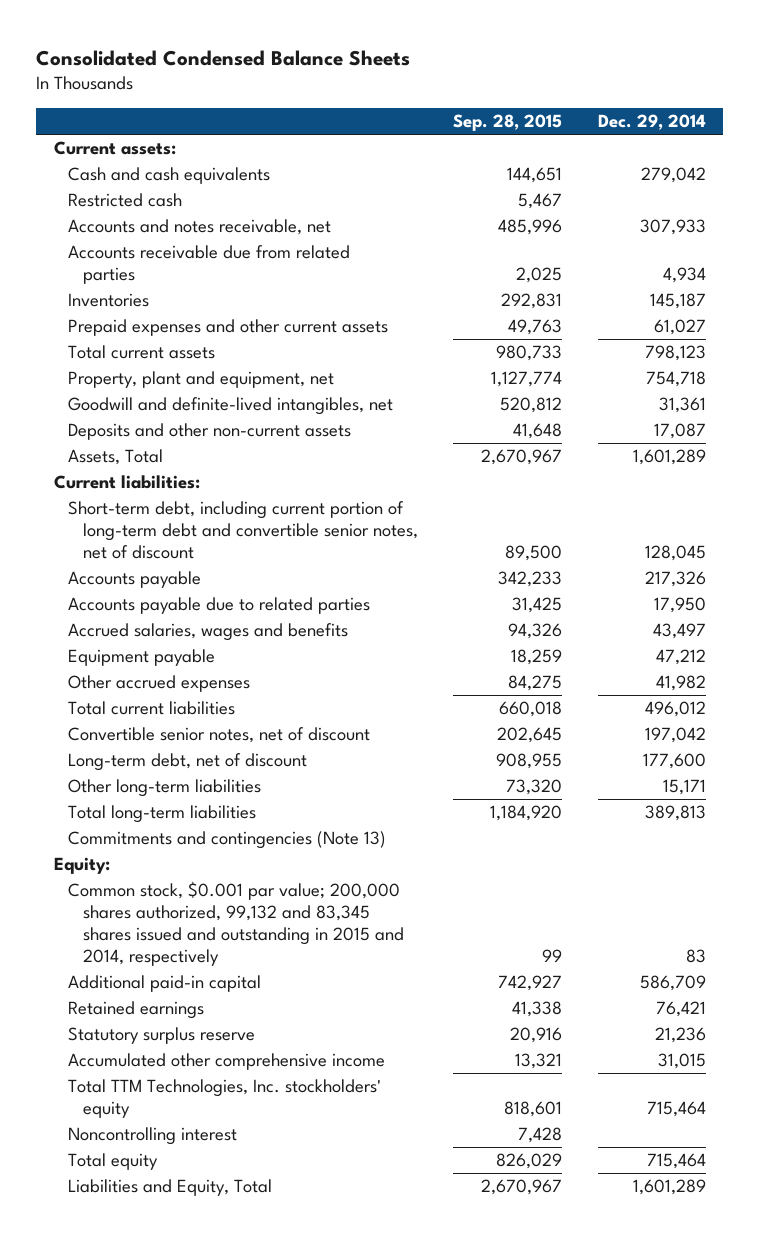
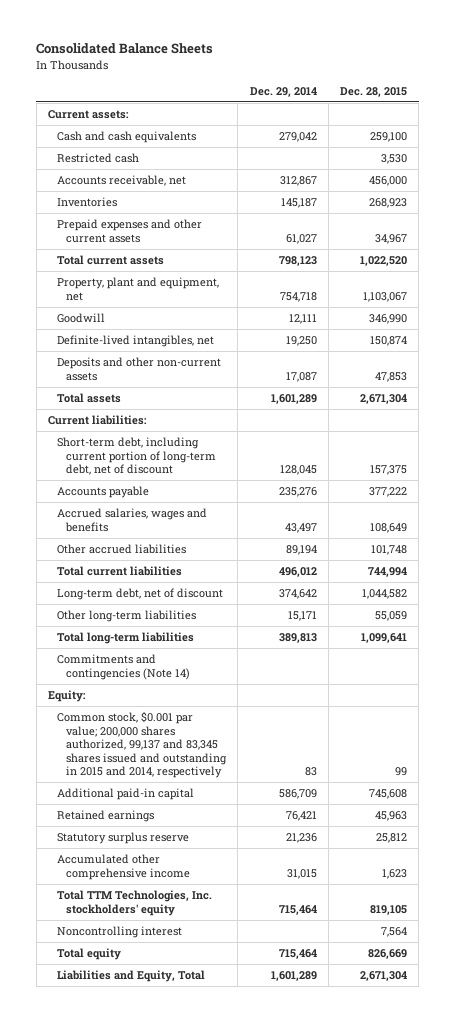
- Consolidated Condensed Balance Sheets
+ Consolidated Balance Sheets
- | Sep. 28, 2015 | Dec. 29, 2014
+ | Dec. 29, 2014 | Dec. 28, 2015
- Accounts and notes receivable, net | 485,996 | 307,933
- Accounts receivable due from related parties | 2,025 | 4,934
+ Accounts receivable, net | 312,867 | 456,000
- Goodwill and definite-lived intangibles, net | 520,812 | 31,361
+ Goodwill | 12,111 | 346,990
+ Definite-lived intangibles, net | 19,250 | 150,874
- Assets, Total | 2,670,967 | 1,601,289
+ Total assets | 1,601,289 | 2,671,304
- Short-term debt, including current portion of long-term debt and convertible senior notes, net of discount | 89,500 | 128,045
- Accounts payable | 342,233 | 217,326
- Accounts payable due to related parties | 31,425 | 17,950
+ Short-term debt, including current portion of long-term debt, net of discount | 128,045 | 157,375
+ Accounts payable | 235,276 | 377,222
- Equipment payable | 18,259 | 47,212
- Other accrued expenses | 84,275 | 41,982
+ Other accrued liabilities | 89,194 | 101,748
- Convertible senior notes, net of discount | 202,645 | 197,042
- Long-term debt, net of discount | 908,955 | 177,600
+ Long-term debt, net of discount | 374,642 | 1,044,582
- Commitments and contingencies (Note 13)
+ Commitments and contingencies (Note 14)
- Common stock, $0.001 par value; 200,000 shares authorized, 99,132 and 83,345 shares issued and outstanding in 2015 and 2014, respectively | 99 | 83
+ Common stock, $0.001 par value; 200,000 shares authorized, 99,137 and 83,345 shares issued and outstanding in 2015 and 2014, respectively | 83 | 99

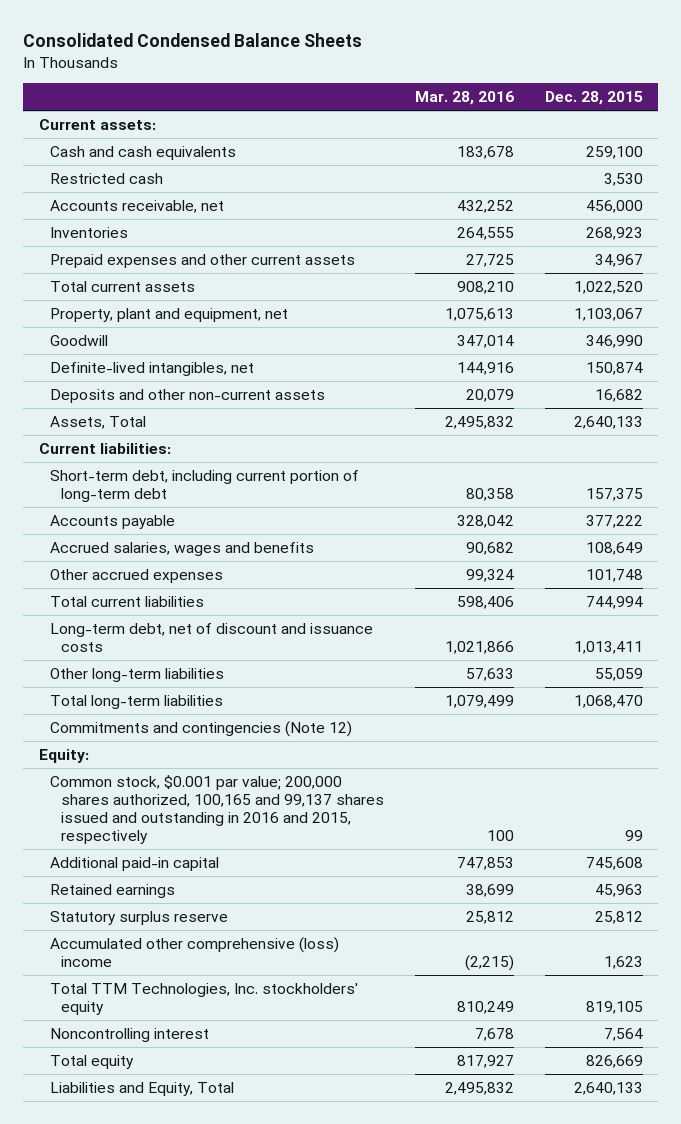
- Consolidated Balance Sheets
+ Consolidated Condensed Balance Sheets
- | Dec. 29, 2014 | Dec. 28, 2015
+ | Mar. 28, 2016 | Dec. 28, 2015
- Deposits and other non-current assets | 17,087 | 47,853
- Total assets | 1,601,289 | 2,671,304
+ Deposits and other non-current assets | 20,079 | 16,682
+ Assets, Total | 2,495,832 | 2,640,133
- Short-term debt, including current portion of long-term debt, net of discount | 128,045 | 157,375
+ Short-term debt, including current portion of long-term debt | 80,358 | 157,375
- Other accrued liabilities | 89,194 | 101,748
+ Other accrued expenses | 99,324 | 101,748
- Long-term debt, net of discount | 374,642 | 1,044,582
+ Long-term debt, net of discount and issuance costs | 1,021,866 | 1,013,411
- Total long-term liabilities | 389,813 | 1,099,641
- Commitments and contingencies (Note 14)
+ Total long-term liabilities | 1,079,499 | 1,068,470
+ Commitments and contingencies (Note 12)
- Common stock, $0.001 par value; 200,000 shares authorized, 99,137 and 83,345 shares issued and outstanding in 2015 and 2014, respectively | 83 | 99
+ Common stock, $0.001 par value; 200,000 shares authorized, 100,165 and 99,137 shares issued and outstanding in 2016 and 2015, respectively | 100 | 99
- Accumulated other comprehensive income | 31,015 | 1,623
+ Accumulated other comprehensive (loss) income | (2,215) | 1,623
- Liabilities and Equity, Total | 1,601,289 | 2,671,304
+ Liabilities and Equity, Total | 2,495,832 | 2,640,133

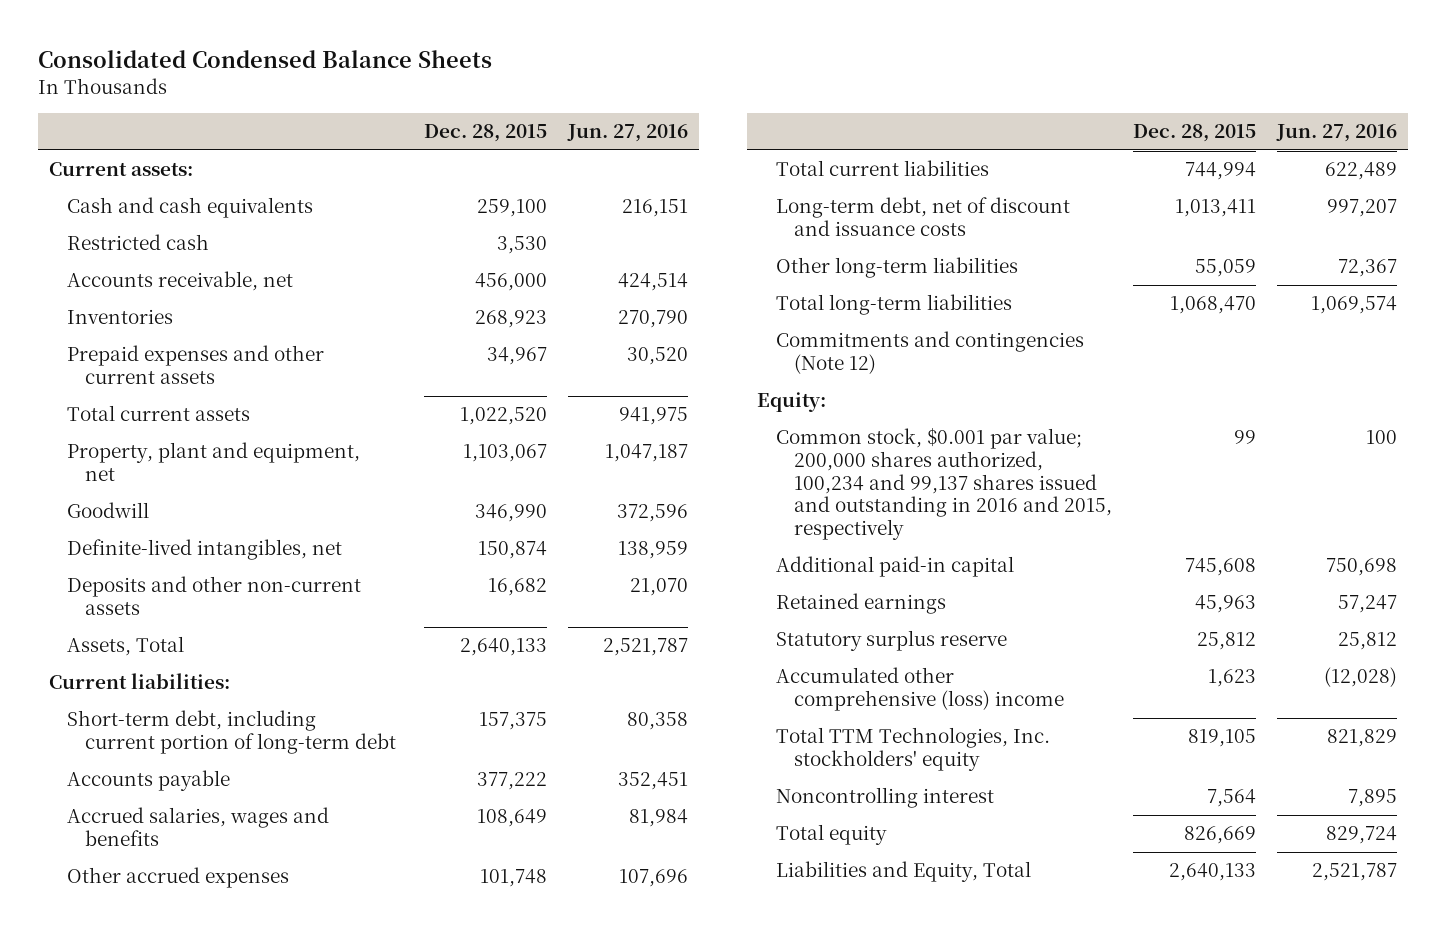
- | Mar. 28, 2016 | Dec. 28, 2015
+ | Dec. 28, 2015 | Jun. 27, 2016
- Common stock, $0.001 par value; 200,000 shares authorized, 100,165 and 99,137 shares issued and outstanding in 2016 and 2015, respectively | 100 | 99
+ Common stock, $0.001 par value; 200,000 shares authorized, 100,234 and 99,137 shares issued and outstanding in 2016 and 2015, respectively | 99 | 100

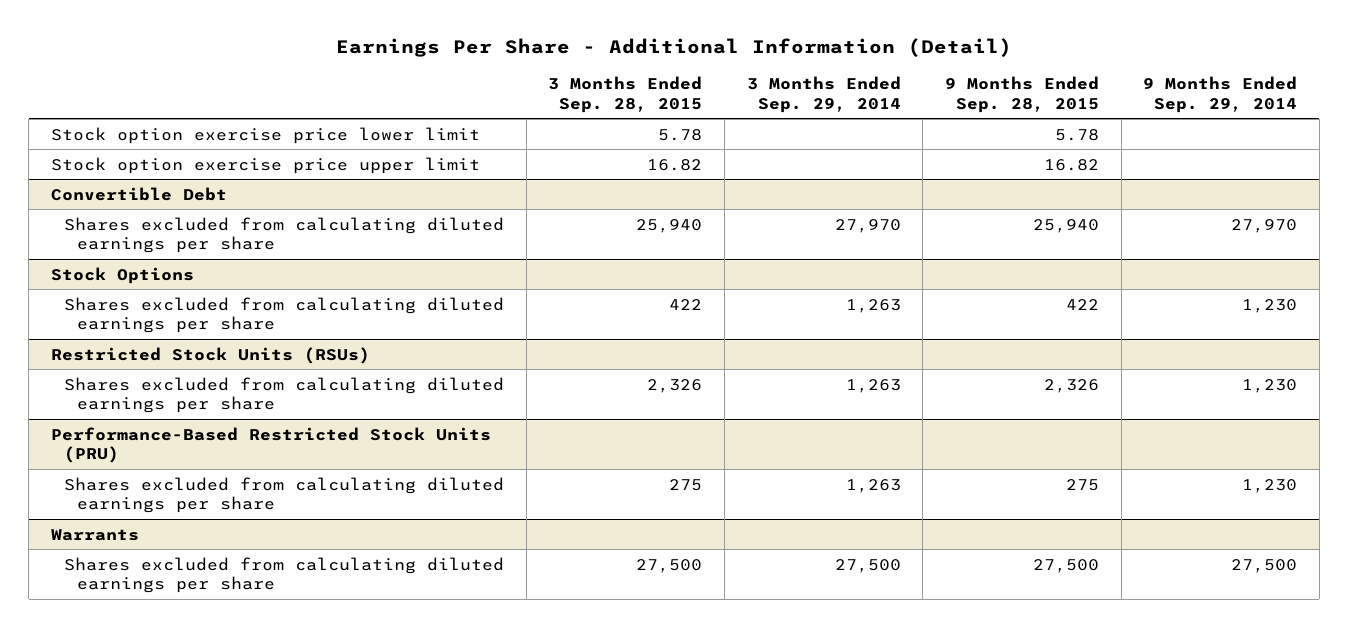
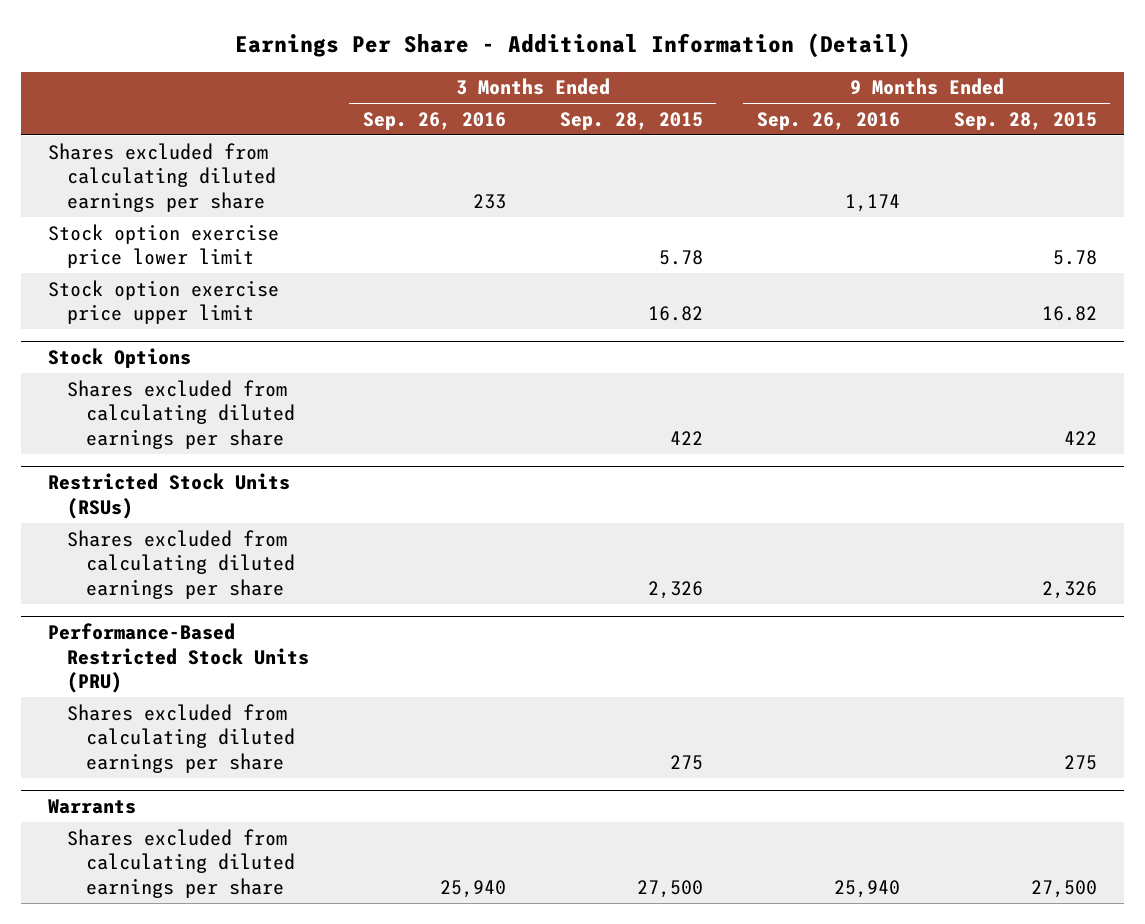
- | 3 Months Ended Sep. 28, 2015 | 3 Months Ended Sep. 29, 2014 | 9 Months Ended Sep. 28, 2015 | 9 Months Ended Sep. 29, 2014
+ | 3 Months Ended Sep. 26, 2016 | 3 Months Ended Sep. 28, 2015 | 9 Months Ended Sep. 26, 2016 | 9 Months Ended Sep. 28, 2015
+ Shares excluded from calculating diluted earnings per share | 233 | | 1,174 |
- Convertible Debt
- Shares excluded from calculating diluted earnings per share | 25,940 | 27,970 | 25,940 | 27,970

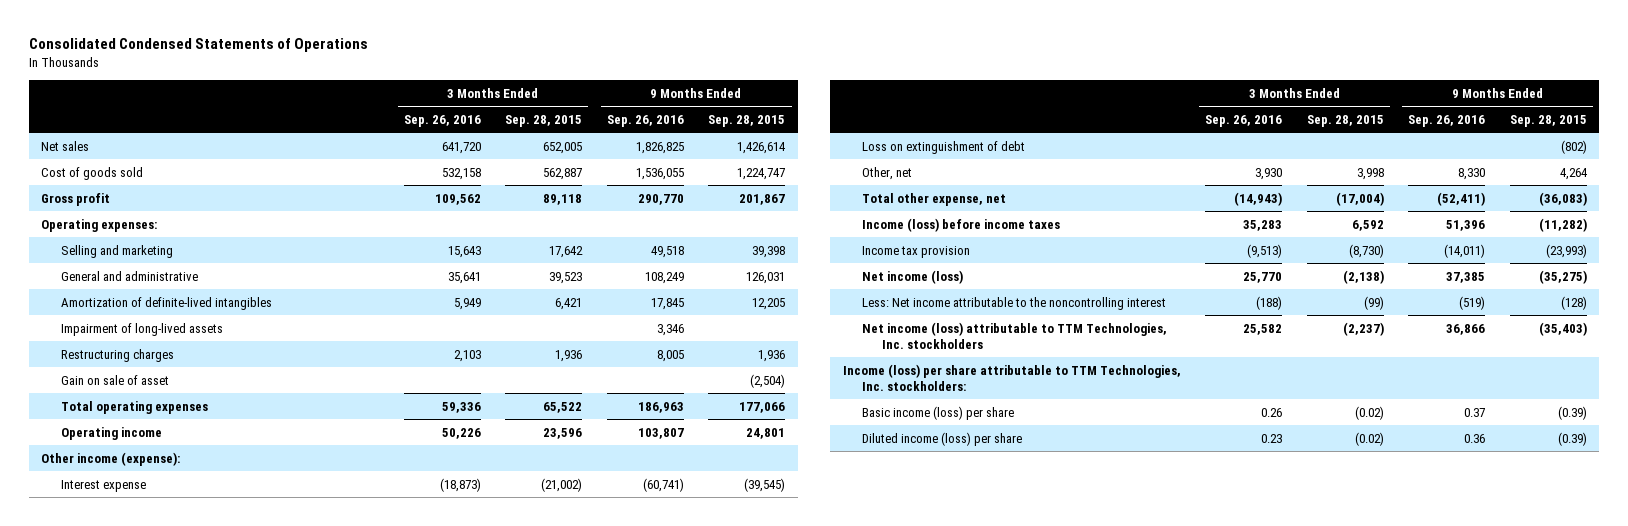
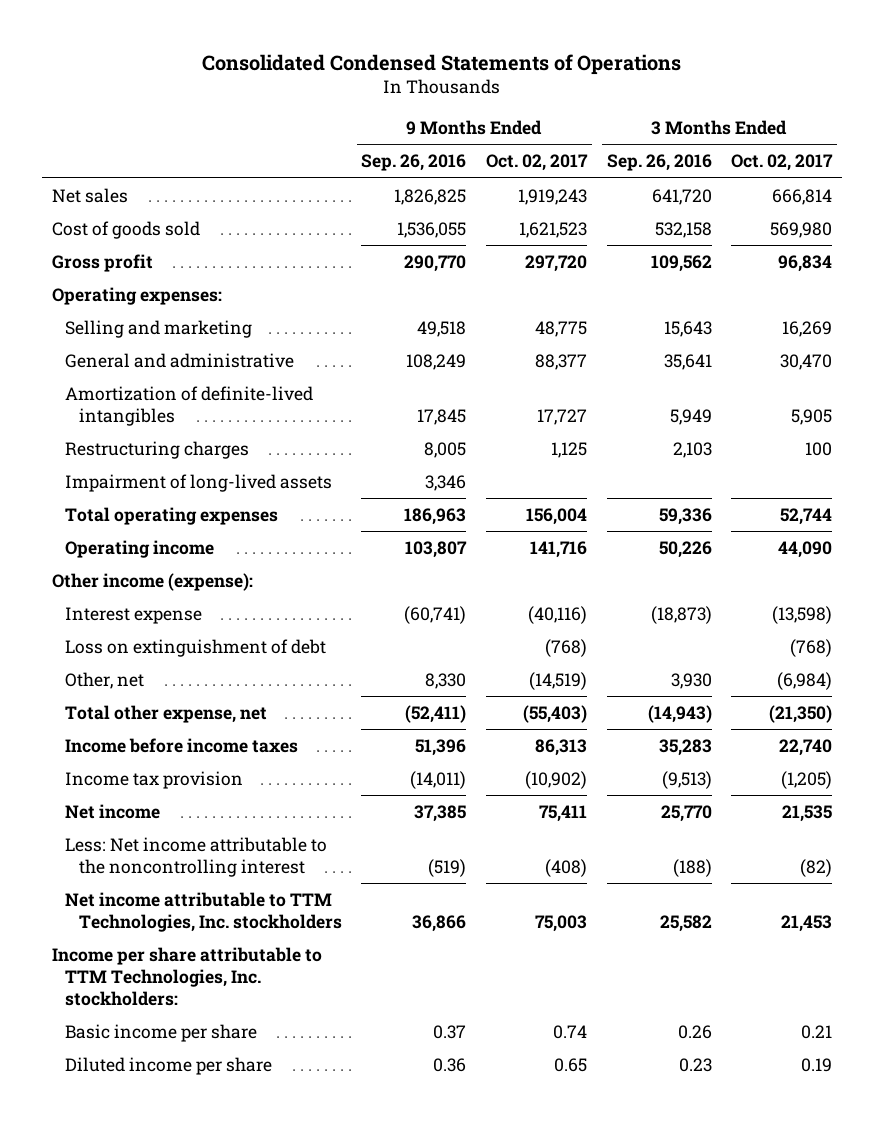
- | 3 Months Ended Sep. 26, 2016 | 3 Months Ended Sep. 28, 2015 | 9 Months Ended Sep. 26, 2016 | 9 Months Ended Sep. 28, 2015
+ | 9 Months Ended Sep. 26, 2016 | 9 Months Ended Oct. 02, 2017 | 3 Months Ended Sep. 26, 2016 | 3 Months Ended Oct. 02, 2017
- Gain on sale of asset | | | | (2,504)
moved down: Impairment of long-lived assets | 3,346 | | |
- Income (loss) before income taxes | 35,283 | 6,592 | 51,396 | (11,282)
+ Income before income taxes | 51,396 | 86,313 | 35,283 | 22,740
- Net income (loss) | 25,770 | (2,138) | 37,385 | (35,275)
+ Net income | 37,385 | 75,411 | 25,770 | 21,535
- Net income (loss) attributable to TTM Technologies, Inc. stockholders | 25,582 | (2,237) | 36,866 | (35,403)
- Income (loss) per share attributable to TTM Technologies, Inc. stockholders:
- Basic income (loss) per share | 0.26 | (0.02) | 0.37 | (0.39)
- Diluted income (loss) per share | 0.23 | (0.02) | 0.36 | (0.39)
+ Net income attributable to TTM Technologies, Inc. stockholders | 36,866 | 75,003 | 25,582 | 21,453
+ Income per share attributable to TTM Technologies, Inc. stockholders:
+ Basic income per share | 0.37 | 0.74 | 0.26 | 0.21
+ Diluted income per share | 0.36 | 0.65 | 0.23 | 0.19

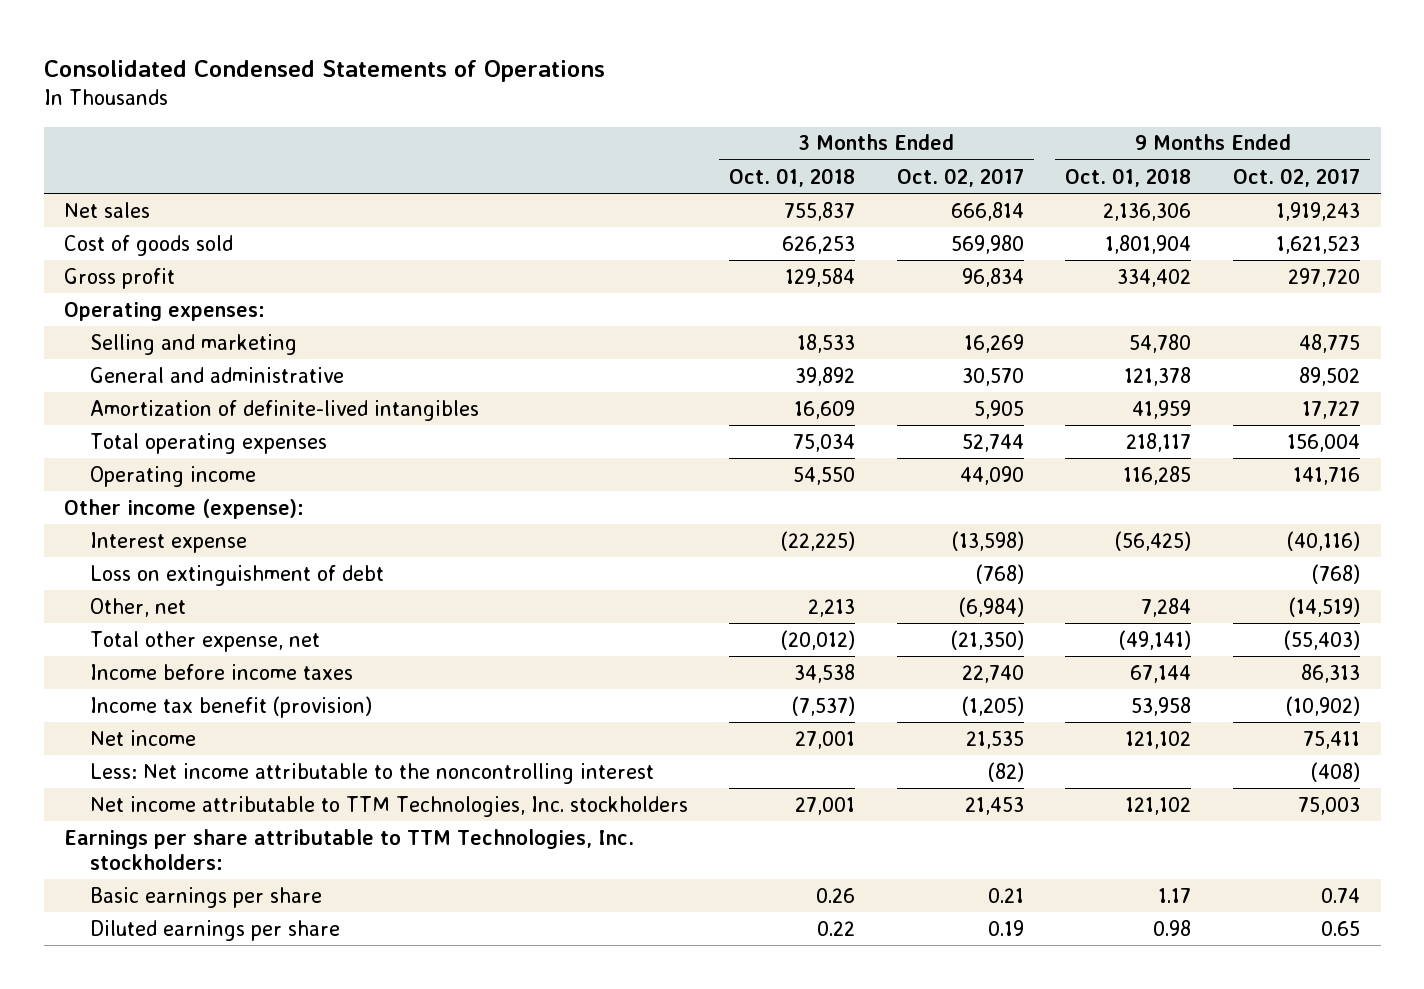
- | 9 Months Ended Sep. 26, 2016 | 9 Months Ended Oct. 02, 2017 | 3 Months Ended Sep. 26, 2016 | 3 Months Ended Oct. 02, 2017
+ | 3 Months Ended Oct. 01, 2018 | 3 Months Ended Oct. 02, 2017 | 9 Months Ended Oct. 01, 2018 | 9 Months Ended Oct. 02, 2017
- General and administrative | 108,249 | 88,377 | 35,641 | 30,470
+ General and administrative | 39,892 | 30,570 | 121,378 | 89,502
- Restructuring charges | 8,005 | 1,125 | 2,103 | 100
- Impairment of long-lived assets | 3,346 | | |
- Income tax provision | (14,011) | (10,902) | (9,513) | (1,205)
+ Income tax benefit (provision) | (7,537) | (1,205) | 53,958 | (10,902)
- Income per share attributable to TTM Technologies, Inc. stockholders:
- Basic income per share | 0.37 | 0.74 | 0.26 | 0.21
- Diluted income per share | 0.36 | 0.65 | 0.23 | 0.19
+ Earnings per share attributable to TTM Technologies, Inc. stockholders:
+ Basic earnings per share | 0.26 | 0.21 | 1.17 | 0.74
+ Diluted earnings per share | 0.22 | 0.19 | 0.98 | 0.65

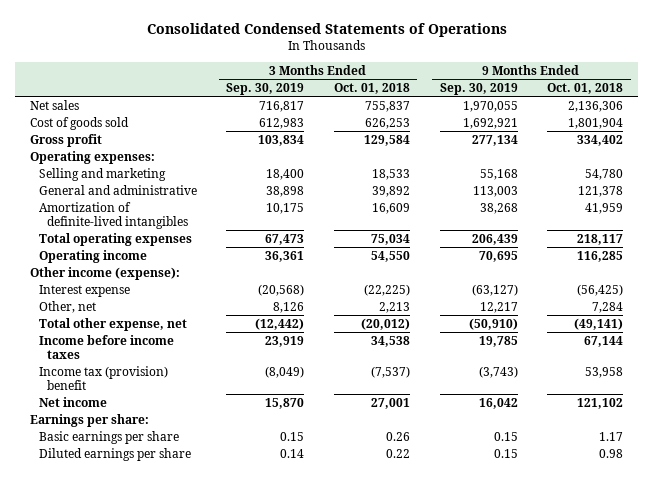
- | 3 Months Ended Oct. 01, 2018 | 3 Months Ended Oct. 02, 2017 | 9 Months Ended Oct. 01, 2018 | 9 Months Ended Oct. 02, 2017
+ | 3 Months Ended Sep. 30, 2019 | 3 Months Ended Oct. 01, 2018 | 9 Months Ended Sep. 30, 2019 | 9 Months Ended Oct. 01, 2018
- Loss on extinguishment of debt | | (768) | | (768)
- Income tax benefit (provision) | (7,537) | (1,205) | 53,958 | (10,902)
+ Income tax (provision) benefit | (8,049) | (7,537) | (3,743) | 53,958
- Less: Net income attributable to the noncontrolling interest | | (82) | | (408)
- Net income attributable to TTM Technologies, Inc. stockholders | 27,001 | 21,453 | 121,102 | 75,003
- Earnings per share attributable to TTM Technologies, Inc. stockholders:
+ Earnings per share:

